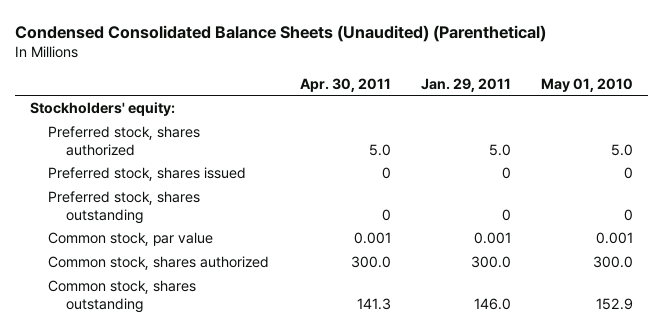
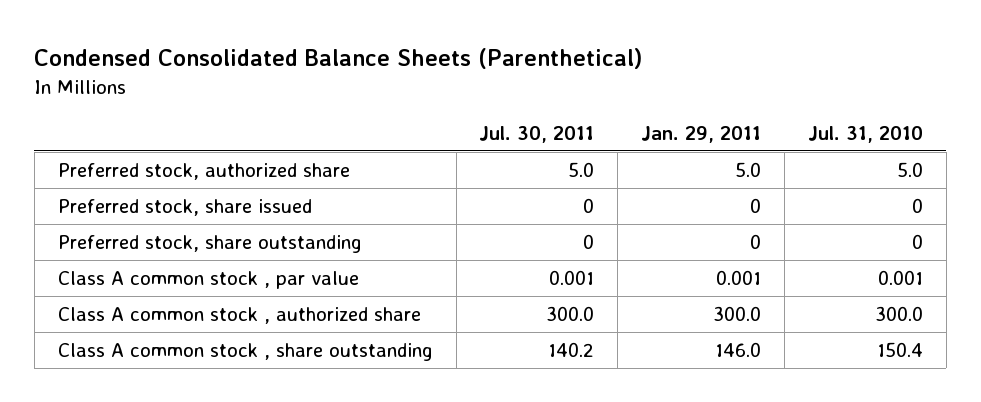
- Condensed Consolidated Balance Sheets (Unaudited) (Parenthetical)
+ Condensed Consolidated Balance Sheets (Parenthetical)
- | Apr. 30, 2011 | Jan. 29, 2011 | May 01, 2010
+ | Jul. 30, 2011 | Jan. 29, 2011 | Jul. 31, 2010
- Stockholders' equity:
- Preferred stock, shares authorized | 5.0 | 5.0 | 5.0
- Preferred stock, shares issued | 0 | 0 | 0
- Preferred stock, shares outstanding | 0 | 0 | 0
- Common stock, par value | 0.001 | 0.001 | 0.001
- Common stock, shares authorized | 300.0 | 300.0 | 300.0
- Common stock, shares outstanding | 141.3 | 146.0 | 152.9
+ Preferred stock, authorized share | 5.0 | 5.0 | 5.0
+ Preferred stock, share issued | 0 | 0 | 0
+ Preferred stock, share outstanding | 0 | 0 | 0
+ Class A common stock , par value | 0.001 | 0.001 | 0.001
+ Class A common stock , authorized share | 300.0 | 300.0 | 300.0
+ Class A common stock , share outstanding | 140.2 | 146.0 | 150.4

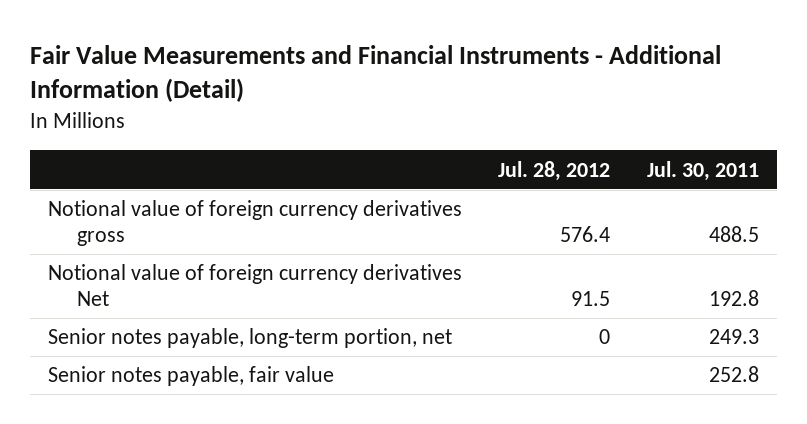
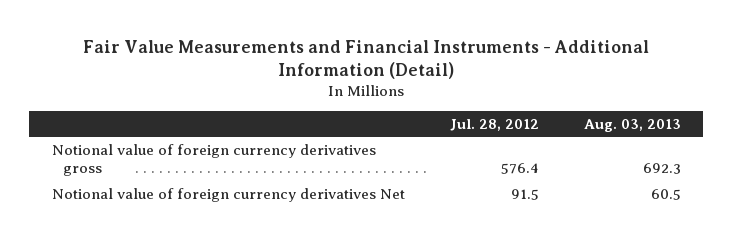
- | Jul. 28, 2012 | Jul. 30, 2011
+ | Jul. 28, 2012 | Aug. 03, 2013
- Senior notes payable, long-term portion, net | 0 | 249.3
- Senior notes payable, fair value | | 252.8

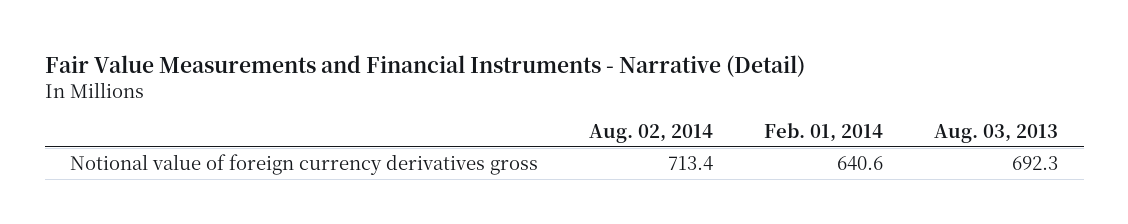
- Fair Value Measurements and Financial Instruments - Additional Information (Detail)
+ Fair Value Measurements and Financial Instruments - Narrative (Detail)
- | Jul. 28, 2012 | Aug. 03, 2013
+ | Aug. 02, 2014 | Feb. 01, 2014 | Aug. 03, 2013
- Notional value of foreign currency derivatives Net | 91.5 | 60.5

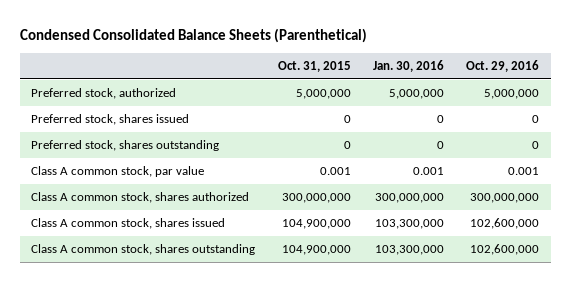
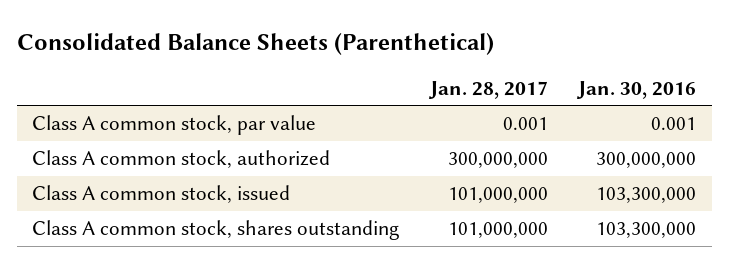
- Condensed Consolidated Balance Sheets (Parenthetical)
+ Consolidated Balance Sheets (Parenthetical)
- | Oct. 31, 2015 | Jan. 30, 2016 | Oct. 29, 2016
+ | Jan. 28, 2017 | Jan. 30, 2016
- Preferred stock, authorized | 5,000,000 | 5,000,000 | 5,000,000
- Preferred stock, shares issued | 0 | 0 | 0
- Preferred stock, shares outstanding | 0 | 0 | 0
- Class A common stock, shares authorized | 300,000,000 | 300,000,000 | 300,000,000
- Class A common stock, shares issued | 104,900,000 | 103,300,000 | 102,600,000
+ Class A common stock, authorized | 300,000,000 | 300,000,000
+ Class A common stock, issued | 101,000,000 | 103,300,000

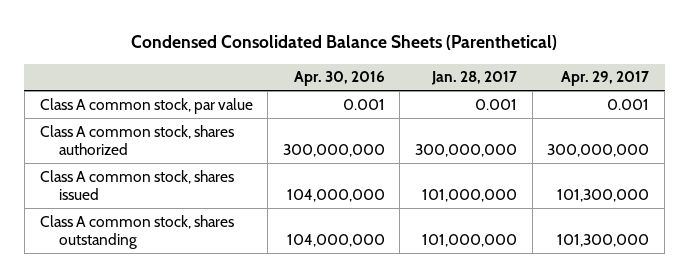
- Consolidated Balance Sheets (Parenthetical)
+ Condensed Consolidated Balance Sheets (Parenthetical)
- | Jan. 28, 2017 | Jan. 30, 2016
+ | Apr. 30, 2016 | Jan. 28, 2017 | Apr. 29, 2017
- Class A common stock, authorized | 300,000,000 | 300,000,000
- Class A common stock, issued | 101,000,000 | 103,300,000
+ Class A common stock, shares authorized | 300,000,000 | 300,000,000 | 300,000,000
+ Class A common stock, shares issued | 104,000,000 | 101,000,000 | 101,300,000

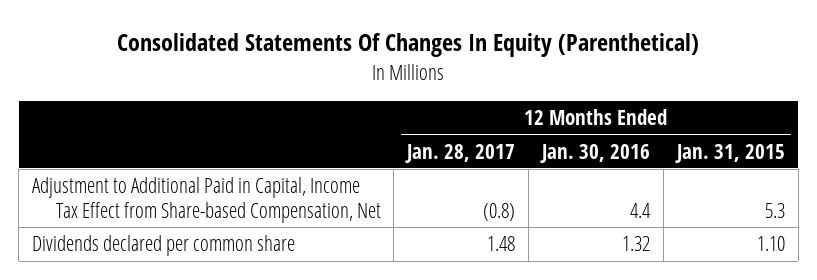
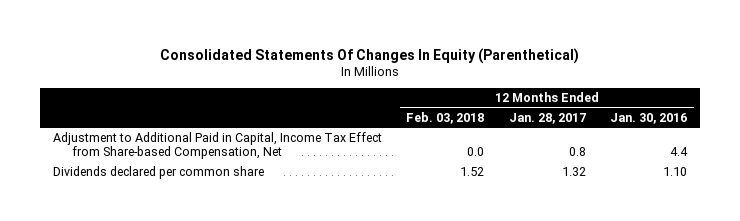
- | 12 Months Ended Jan. 28, 2017 | 12 Months Ended Jan. 30, 2016 | 12 Months Ended Jan. 31, 2015
+ | 12 Months Ended Feb. 03, 2018 | 12 Months Ended Jan. 28, 2017 | 12 Months Ended Jan. 30, 2016
- Adjustment to Additional Paid in Capital, Income Tax Effect from Share-based Compensation, Net | (0.8) | 4.4 | 5.3
- Dividends declared per common share | 1.48 | 1.32 | 1.10
+ Adjustment to Additional Paid in Capital, Income Tax Effect from Share-based Compensation, Net | 0.0 | 0.8 | 4.4
+ Dividends declared per common share | 1.52 | 1.32 | 1.10

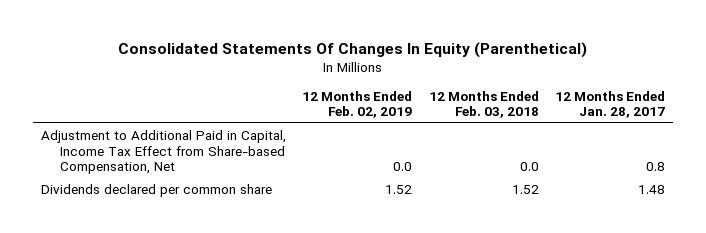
- | 12 Months Ended Feb. 03, 2018 | 12 Months Ended Jan. 28, 2017 | 12 Months Ended Jan. 30, 2016
+ | 12 Months Ended Feb. 02, 2019 | 12 Months Ended Feb. 03, 2018 | 12 Months Ended Jan. 28, 2017
- Dividends declared per common share | 1.52 | 1.32 | 1.10
+ Dividends declared per common share | 1.52 | 1.52 | 1.48

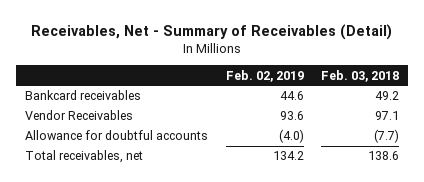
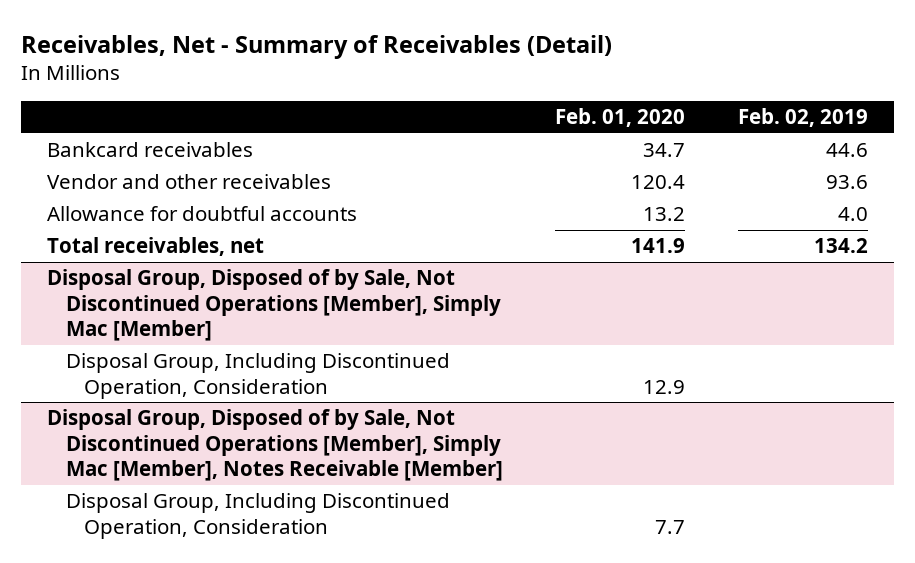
- | Feb. 02, 2019 | Feb. 03, 2018
+ | Feb. 01, 2020 | Feb. 02, 2019
- Vendor Receivables | 93.6 | 97.1
- Allowance for doubtful accounts | (4.0) | (7.7)
+ Vendor and other receivables | 120.4 | 93.6
+ Allowance for doubtful accounts | 13.2 | 4.0
+ Disposal Group, Disposed of by Sale, Not Discontinued Operations [Member], Simply Mac [Member]
+ Disposal Group, Including Discontinued Operation, Consideration | 12.9 |
+ Disposal Group, Disposed of by Sale, Not Discontinued Operations [Member], Simply Mac [Member], Notes Receivable [Member]
+ Disposal Group, Including Discontinued Operation, Consideration | 7.7 |

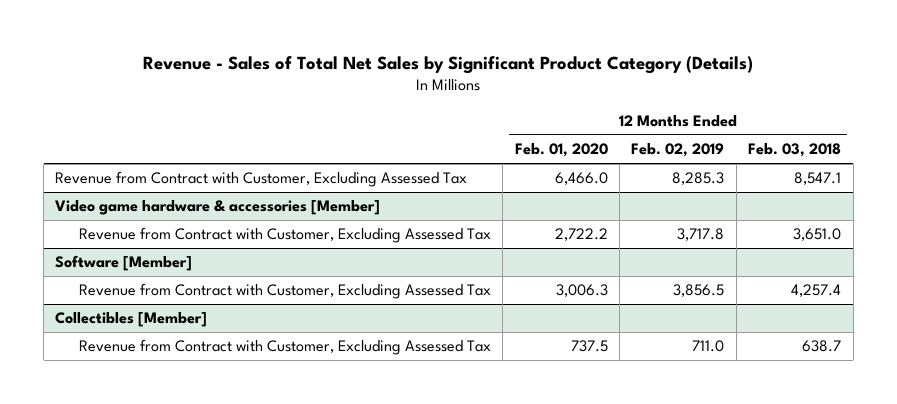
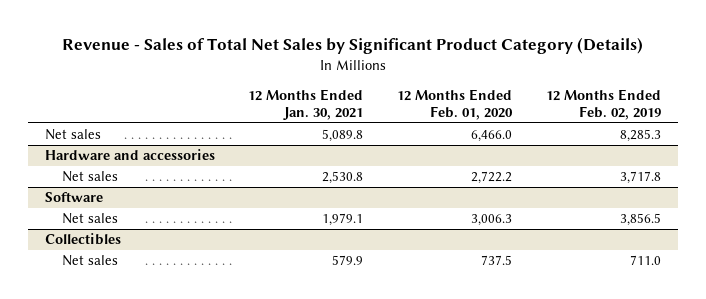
- | 12 Months Ended Feb. 01, 2020 | 12 Months Ended Feb. 02, 2019 | 12 Months Ended Feb. 03, 2018
+ | 12 Months Ended Jan. 30, 2021 | 12 Months Ended Feb. 01, 2020 | 12 Months Ended Feb. 02, 2019
- Revenue from Contract with Customer, Excluding Assessed Tax | 6,466.0 | 8,285.3 | 8,547.1
- Video game hardware & accessories [Member]
- Revenue from Contract with Customer, Excluding Assessed Tax | 2,722.2 | 3,717.8 | 3,651.0
- Software [Member]
- Revenue from Contract with Customer, Excluding Assessed Tax | 3,006.3 | 3,856.5 | 4,257.4
- Collectibles [Member]
- Revenue from Contract with Customer, Excluding Assessed Tax | 737.5 | 711.0 | 638.7
+ Net sales | 5,089.8 | 6,466.0 | 8,285.3
+ Hardware and accessories
+ Net sales | 2,530.8 | 2,722.2 | 3,717.8
+ Software
+ Net sales | 1,979.1 | 3,006.3 | 3,856.5
+ Collectibles
+ Net sales | 579.9 | 737.5 | 711.0

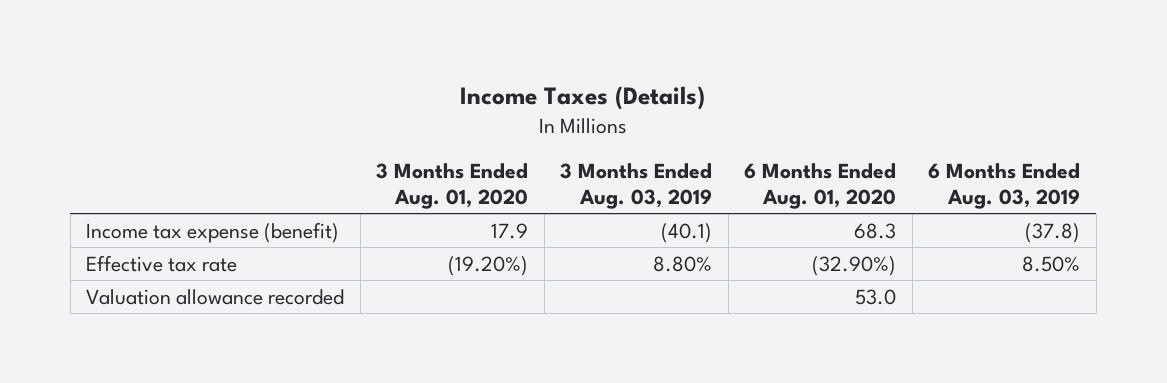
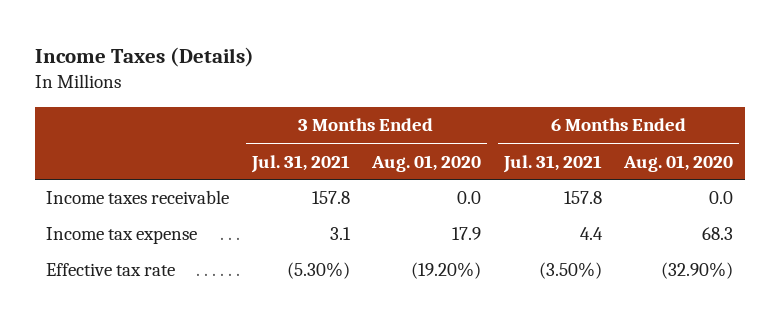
- | 3 Months Ended Aug. 01, 2020 | 3 Months Ended Aug. 03, 2019 | 6 Months Ended Aug. 01, 2020 | 6 Months Ended Aug. 03, 2019
+ | 3 Months Ended Jul. 31, 2021 | 3 Months Ended Aug. 01, 2020 | 6 Months Ended Jul. 31, 2021 | 6 Months Ended Aug. 01, 2020
- Income tax expense (benefit) | 17.9 | (40.1) | 68.3 | (37.8)
+ Income taxes receivable | 157.8 | 0.0 | 157.8 | 0.0
+ Income tax expense | 3.1 | 17.9 | 4.4 | 68.3
- Valuation allowance recorded | | | 53.0 |

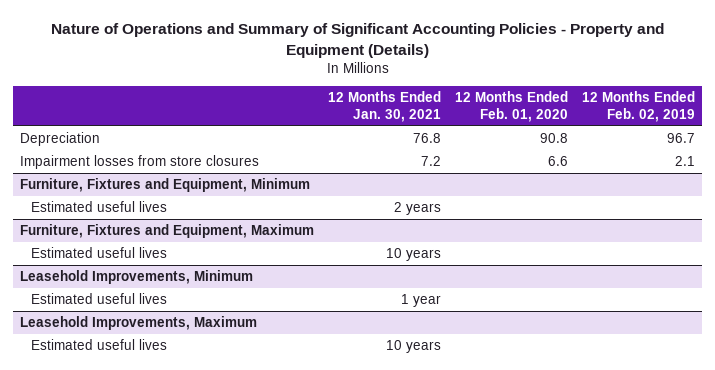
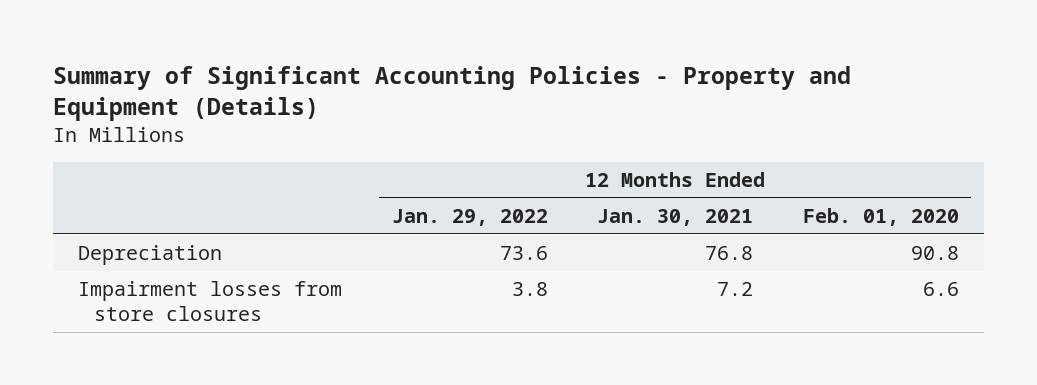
- Nature of Operations and Summary of Significant Accounting Policies - Property and Equipment (Details)
+ Summary of Significant Accounting Policies - Property and Equipment (Details)
- | 12 Months Ended Jan. 30, 2021 | 12 Months Ended Feb. 01, 2020 | 12 Months Ended Feb. 02, 2019
+ | 12 Months Ended Jan. 29, 2022 | 12 Months Ended Jan. 30, 2021 | 12 Months Ended Feb. 01, 2020
- Furniture, Fixtures and Equipment, Minimum
- Estimated useful lives | 2 years | |
- Furniture, Fixtures and Equipment, Maximum
- Estimated useful lives | 10 years | |
- Leasehold Improvements, Minimum
- Estimated useful lives | 1 year | |
- Leasehold Improvements, Maximum
- Estimated useful lives | 10 years | |

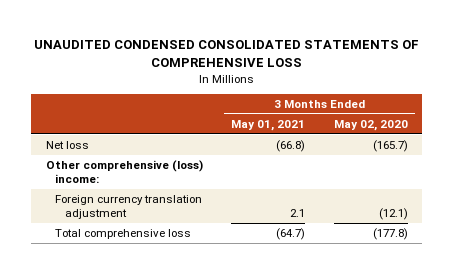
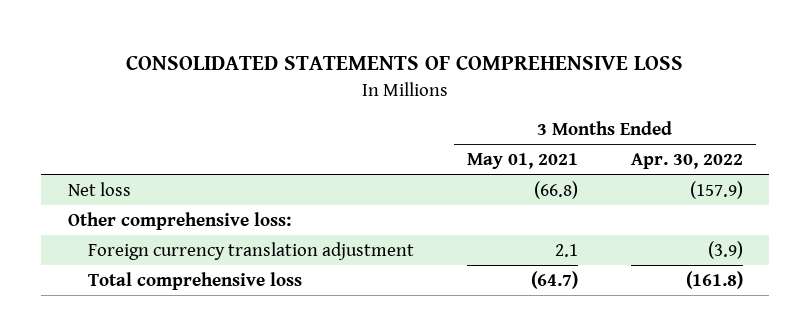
- UNAUDITED CONDENSED CONSOLIDATED STATEMENTS OF COMPREHENSIVE LOSS
+ CONSOLIDATED STATEMENTS OF COMPREHENSIVE LOSS
- | 3 Months Ended May 01, 2021 | 3 Months Ended May 02, 2020
+ | 3 Months Ended May 01, 2021 | 3 Months Ended Apr. 30, 2022
- Other comprehensive (loss) income:
+ Other comprehensive loss:

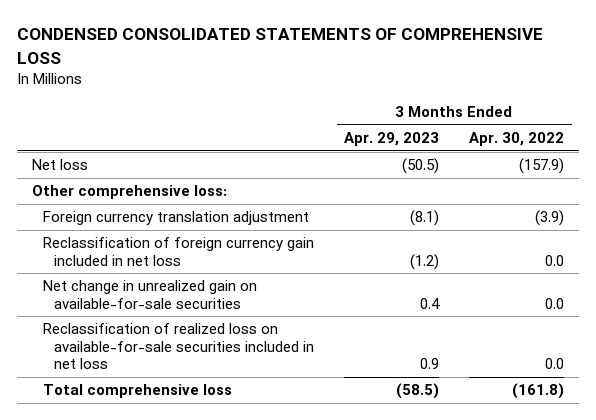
- CONSOLIDATED STATEMENTS OF COMPREHENSIVE LOSS
+ CONDENSED CONSOLIDATED STATEMENTS OF COMPREHENSIVE LOSS
- | 3 Months Ended May 01, 2021 | 3 Months Ended Apr. 30, 2022
+ | 3 Months Ended Apr. 29, 2023 | 3 Months Ended Apr. 30, 2022
+ Reclassification of foreign currency gain included in net loss | (1.2) | 0.0
+ Net change in unrealized gain on available-for-sale securities | 0.4 | 0.0
+ Reclassification of realized loss on available-for-sale securities included in net loss | 0.9 | 0.0

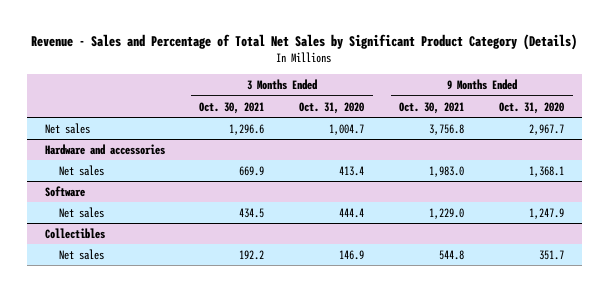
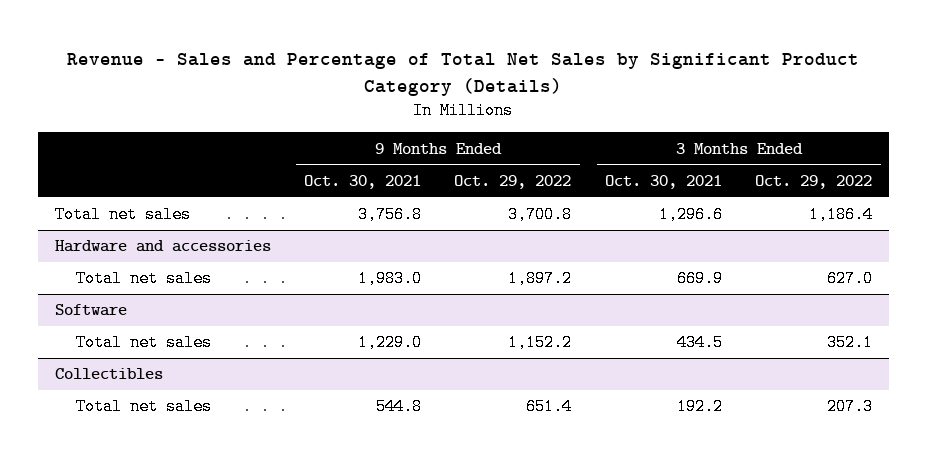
- | 3 Months Ended Oct. 30, 2021 | 3 Months Ended Oct. 31, 2020 | 9 Months Ended Oct. 30, 2021 | 9 Months Ended Oct. 31, 2020
+ | 9 Months Ended Oct. 30, 2021 | 9 Months Ended Oct. 29, 2022 | 3 Months Ended Oct. 30, 2021 | 3 Months Ended Oct. 29, 2022
- Net sales | 1,296.6 | 1,004.7 | 3,756.8 | 2,967.7
+ Total net sales | 3,756.8 | 3,700.8 | 1,296.6 | 1,186.4
@ Hardware and accessories
- Net sales | 669.9 | 413.4 | 1,983.0 | 1,368.1
+ Total net sales | 1,983.0 | 1,897.2 | 669.9 | 627.0
@ Software
- Net sales | 434.5 | 444.4 | 1,229.0 | 1,247.9
+ Total net sales | 1,229.0 | 1,152.2 | 434.5 | 352.1
@ Collectibles
- Net sales | 192.2 | 146.9 | 544.8 | 351.7
+ Total net sales | 544.8 | 651.4 | 192.2 | 207.3

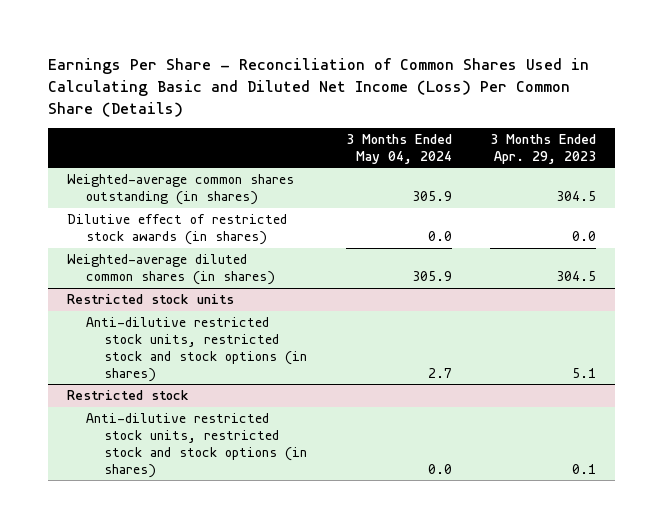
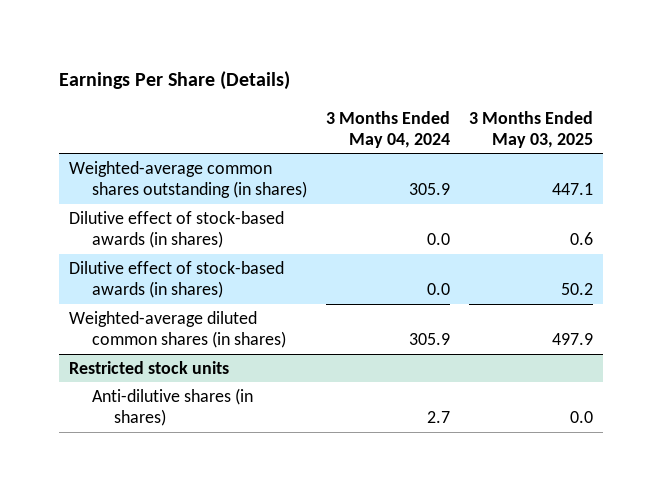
- Earnings Per Share - Reconciliation of Common Shares Used in Calculating Basic and Diluted Net Income (Loss) Per Common Share (Details)
+ Earnings Per Share (Details)
- | 3 Months Ended May 04, 2024 | 3 Months Ended Apr. 29, 2023
+ | 3 Months Ended May 04, 2024 | 3 Months Ended May 03, 2025
- Dilutive effect of restricted stock awards (in shares) | 0.0 | 0.0
+ Dilutive effect of stock-based awards (in shares) | 0.0 | 0.6
+ Dilutive effect of stock-based awards (in shares) | 0.0 | 50.2
@ Restricted stock units
- Anti-dilutive restricted stock units, restricted stock and stock options (in shares) | 2.7 | 5.1
- Restricted stock
- Anti-dilutive restricted stock units, restricted stock and stock options (in shares) | 0.0 | 0.1
@ Restricted stock units
+ Anti-dilutive shares (in shares) | 2.7 | 0.0

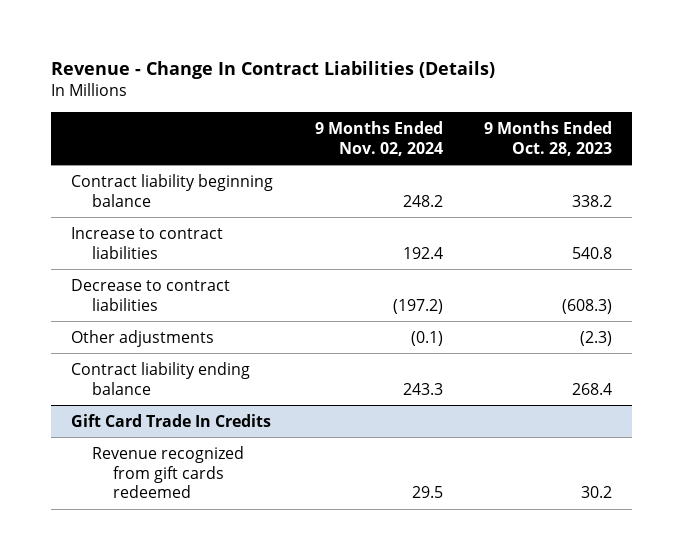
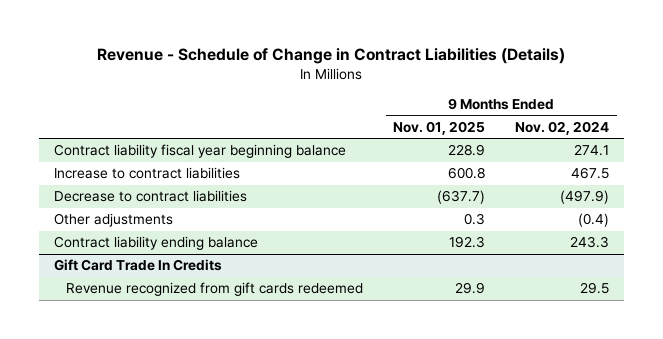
- Revenue - Change In Contract Liabilities (Details)
+ Revenue - Schedule of Change in Contract Liabilities (Details)
- | 9 Months Ended Nov. 02, 2024 | 9 Months Ended Oct. 28, 2023
+ | 9 Months Ended Nov. 01, 2025 | 9 Months Ended Nov. 02, 2024
- Contract liability beginning balance | 248.2 | 338.2
- Increase to contract liabilities | 192.4 | 540.8
- Decrease to contract liabilities | (197.2) | (608.3)
- Other adjustments | (0.1) | (2.3)
+ Contract liability fiscal year beginning balance | 228.9 | 274.1
+ Increase to contract liabilities | 600.8 | 467.5
+ Decrease to contract liabilities | (637.7) | (497.9)
+ Other adjustments | 0.3 | (0.4)

